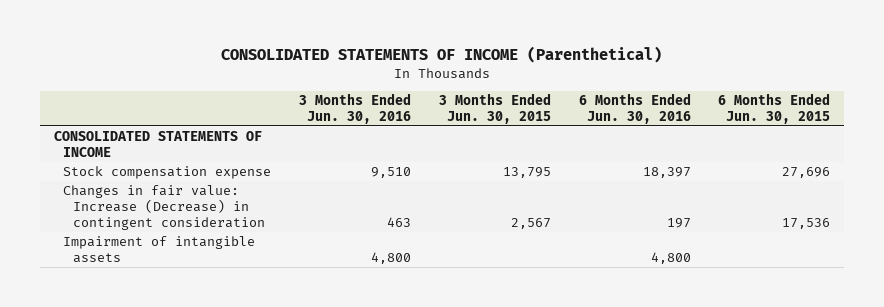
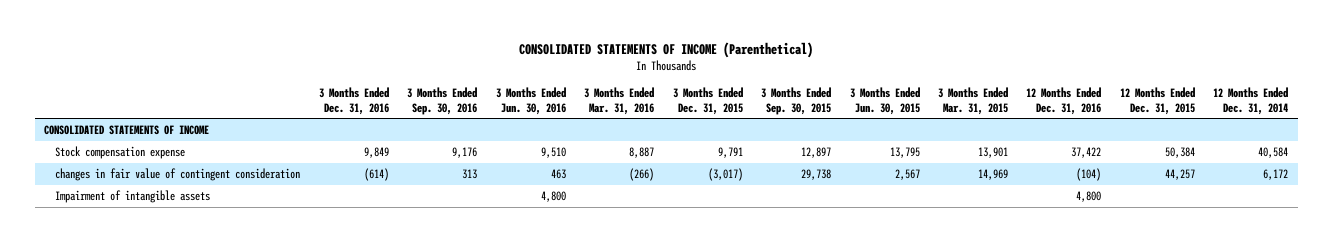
- | 3 Months Ended Jun. 30, 2016 | 3 Months Ended Jun. 30, 2015 | 6 Months Ended Jun. 30, 2016 | 6 Months Ended Jun. 30, 2015
+ | 3 Months Ended Dec. 31, 2016 | 3 Months Ended Sep. 30, 2016 | 3 Months Ended Jun. 30, 2016 | 3 Months Ended Mar. 31, 2016 | 3 Months Ended Dec. 31, 2015 | 3 Months Ended Sep. 30, 2015 | 3 Months Ended Jun. 30, 2015 | 3 Months Ended Mar. 31, 2015 | 12 Months Ended Dec. 31, 2016 | 12 Months Ended Dec. 31, 2015 | 12 Months Ended Dec. 31, 2014
- Changes in fair value: Increase (Decrease) in contingent consideration | 463 | 2,567 | 197 | 17,536
+ changes in fair value of contingent consideration | (614) | 313 | 463 | (266) | (3,017) | 29,738 | 2,567 | 14,969 | (104) | 44,257 | 6,172

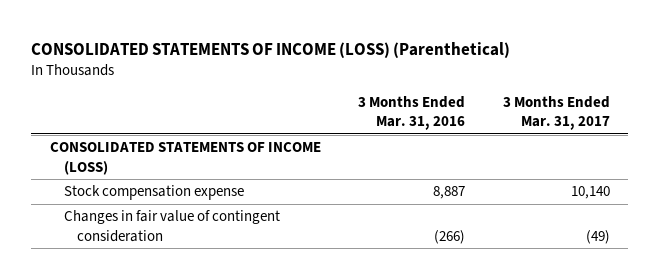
- CONSOLIDATED STATEMENTS OF INCOME (Parenthetical)
+ CONSOLIDATED STATEMENTS OF INCOME (LOSS) (Parenthetical)
- | 3 Months Ended Dec. 31, 2016 | 3 Months Ended Sep. 30, 2016 | 3 Months Ended Jun. 30, 2016 | 3 Months Ended Mar. 31, 2016 | 3 Months Ended Dec. 31, 2015 | 3 Months Ended Sep. 30, 2015 | 3 Months Ended Jun. 30, 2015 | 3 Months Ended Mar. 31, 2015 | 12 Months Ended Dec. 31, 2016 | 12 Months Ended Dec. 31, 2015 | 12 Months Ended Dec. 31, 2014
+ | 3 Months Ended Mar. 31, 2016 | 3 Months Ended Mar. 31, 2017
- CONSOLIDATED STATEMENTS OF INCOME
+ CONSOLIDATED STATEMENTS OF INCOME (LOSS)
- changes in fair value of contingent consideration | (614) | 313 | 463 | (266) | (3,017) | 29,738 | 2,567 | 14,969 | (104) | 44,257 | 6,172
- Impairment of intangible assets | | | 4,800 | | | | | | 4,800 | |
+ Changes in fair value of contingent consideration | (266) | (49)

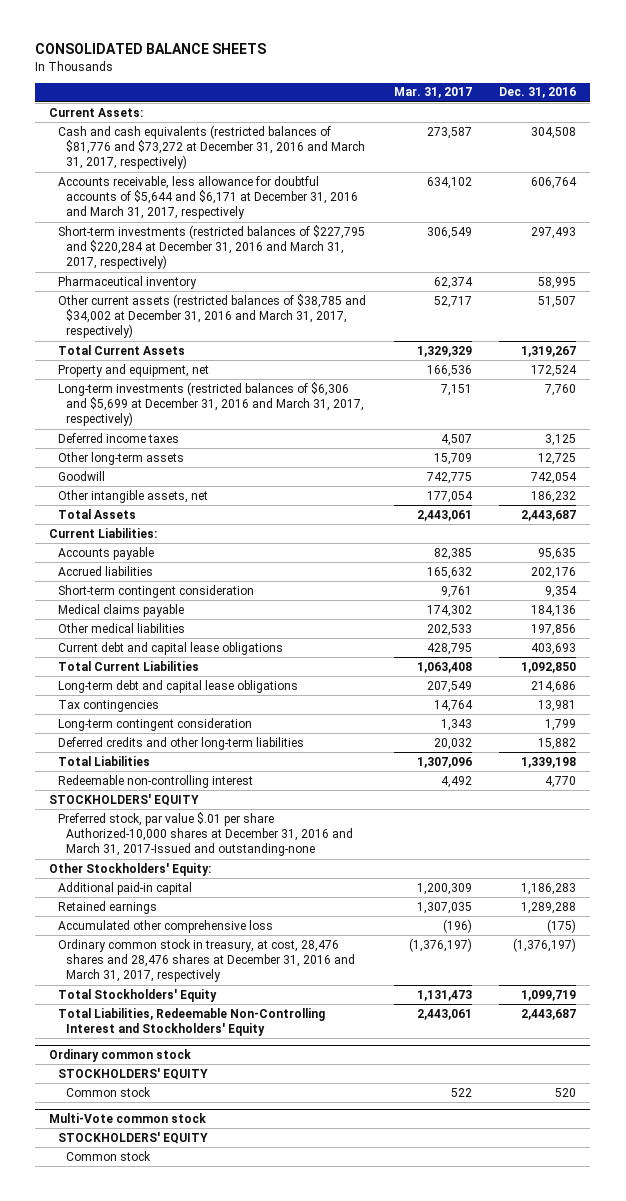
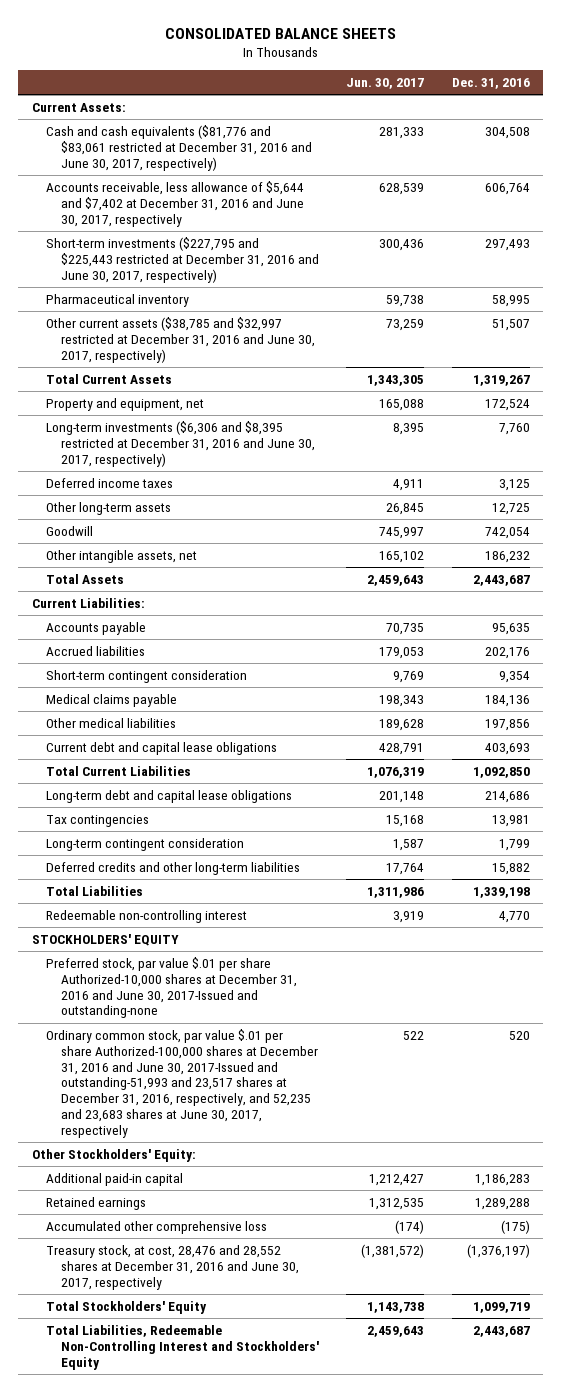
- | Mar. 31, 2017 | Dec. 31, 2016
+ | Jun. 30, 2017 | Dec. 31, 2016
- Cash and cash equivalents (restricted balances of $81,776 and $73,272 at December 31, 2016 and March 31, 2017, respectively) | 273,587 | 304,508
- Accounts receivable, less allowance for doubtful accounts of $5,644 and $6,171 at December 31, 2016 and March 31, 2017, respectively | 634,102 | 606,764
- Short-term investments (restricted balances of $227,795 and $220,284 at December 31, 2016 and March 31, 2017, respectively) | 306,549 | 297,493
+ Cash and cash equivalents ($81,776 and $83,061 restricted at December 31, 2016 and June 30, 2017, respectively) | 281,333 | 304,508
+ Accounts receivable, less allowance of $5,644 and $7,402 at December 31, 2016 and June 30, 2017, respectively | 628,539 | 606,764
+ Short-term investments ($227,795 and $225,443 restricted at December 31, 2016 and June 30, 2017, respectively) | 300,436 | 297,493
- Other current assets (restricted balances of $38,785 and $34,002 at December 31, 2016 and March 31, 2017, respectively) | 52,717 | 51,507
+ Other current assets ($38,785 and $32,997 restricted at December 31, 2016 and June 30, 2017, respectively) | 73,259 | 51,507
- Long-term investments (restricted balances of $6,306 and $5,699 at December 31, 2016 and March 31, 2017, respectively) | 7,151 | 7,760
+ Long-term investments ($6,306 and $8,395 restricted at December 31, 2016 and June 30, 2017, respectively) | 8,395 | 7,760
- Preferred stock, par value $.01 per share Authorized-10,000 shares at December 31, 2016 and March 31, 2017-Issued and outstanding-none
+ Preferred stock, par value $.01 per share Authorized-10,000 shares at December 31, 2016 and June 30, 2017-Issued and outstanding-none
+ Ordinary common stock, par value $.01 per share Authorized-100,000 shares at December 31, 2016 and June 30, 2017-Issued and outstanding-51,993 and 23,517 shares at December 31, 2016, respectively, and 52,235 and 23,683 shares at June 30, 2017, respectively | 522 | 520
- Ordinary common stock in treasury, at cost, 28,476 shares and 28,476 shares at December 31, 2016 and March 31, 2017, respectively | (1,376,197) | (1,376,197)
+ Treasury stock, at cost, 28,476 and 28,552 shares at December 31, 2016 and June 30, 2017, respectively | (1,381,572) | (1,376,197)
- Ordinary common stock
- STOCKHOLDERS' EQUITY
- Common stock | 522 | 520
- Multi-Vote common stock
- STOCKHOLDERS' EQUITY
- Common stock

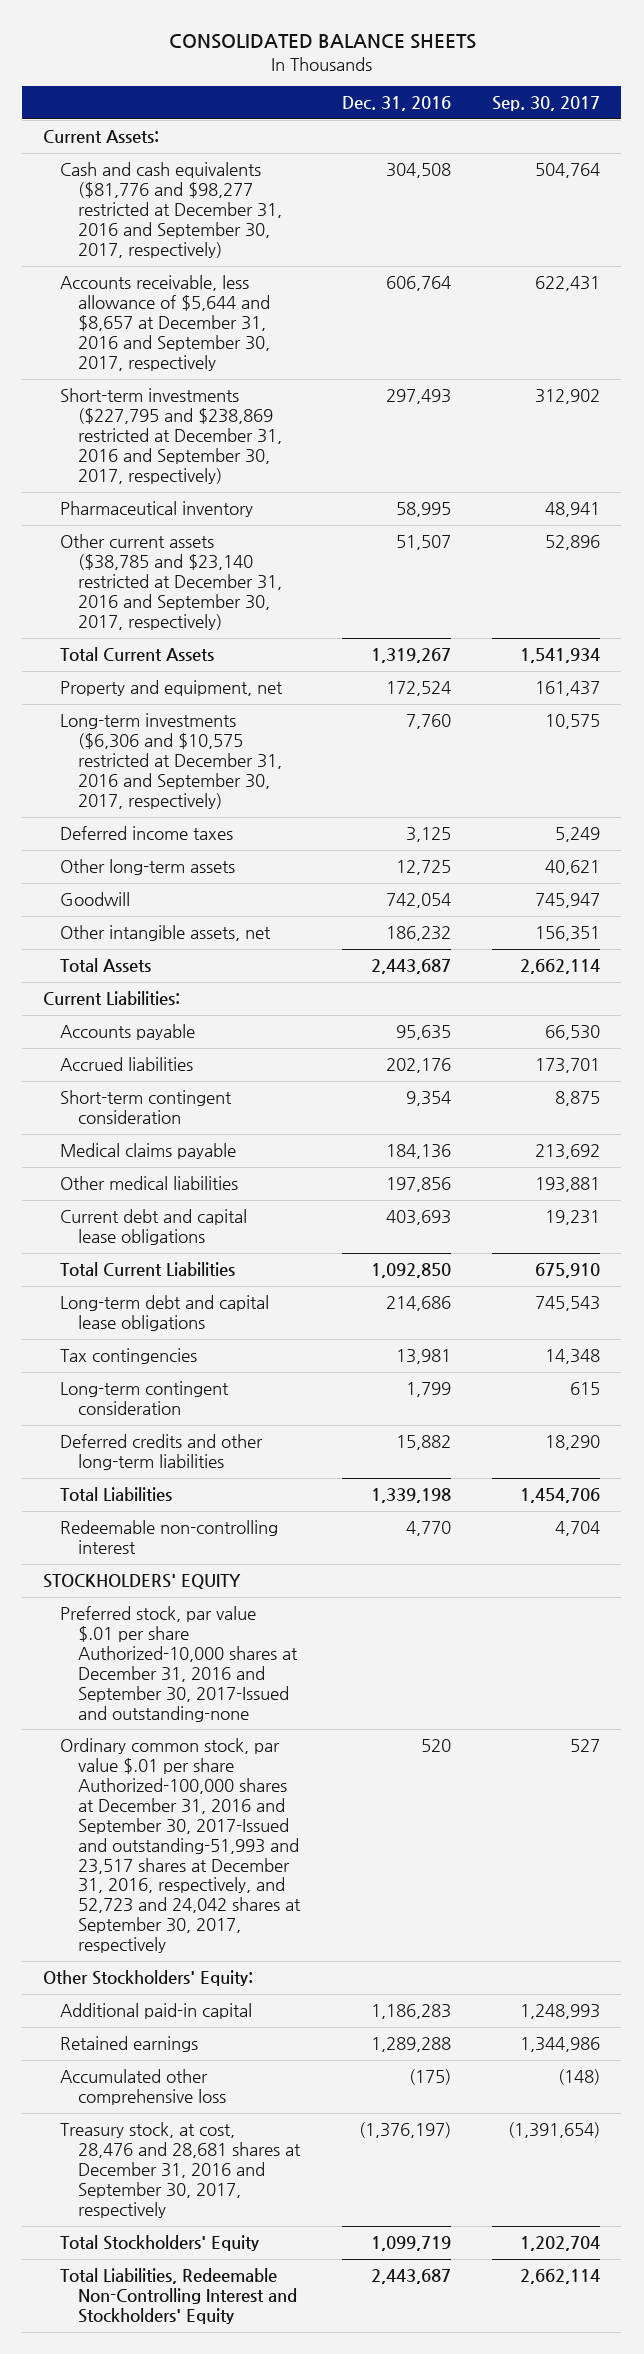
- | Jun. 30, 2017 | Dec. 31, 2016
+ | Dec. 31, 2016 | Sep. 30, 2017
- Cash and cash equivalents ($81,776 and $83,061 restricted at December 31, 2016 and June 30, 2017, respectively) | 281,333 | 304,508
- Accounts receivable, less allowance of $5,644 and $7,402 at December 31, 2016 and June 30, 2017, respectively | 628,539 | 606,764
- Short-term investments ($227,795 and $225,443 restricted at December 31, 2016 and June 30, 2017, respectively) | 300,436 | 297,493
+ Cash and cash equivalents ($81,776 and $98,277 restricted at December 31, 2016 and September 30, 2017, respectively) | 304,508 | 504,764
+ Accounts receivable, less allowance of $5,644 and $8,657 at December 31, 2016 and September 30, 2017, respectively | 606,764 | 622,431
+ Short-term investments ($227,795 and $238,869 restricted at December 31, 2016 and September 30, 2017, respectively) | 297,493 | 312,902
- Other current assets ($38,785 and $32,997 restricted at December 31, 2016 and June 30, 2017, respectively) | 73,259 | 51,507
+ Other current assets ($38,785 and $23,140 restricted at December 31, 2016 and September 30, 2017, respectively) | 51,507 | 52,896
- Long-term investments ($6,306 and $8,395 restricted at December 31, 2016 and June 30, 2017, respectively) | 8,395 | 7,760
+ Long-term investments ($6,306 and $10,575 restricted at December 31, 2016 and September 30, 2017, respectively) | 7,760 | 10,575
- Preferred stock, par value $.01 per share Authorized-10,000 shares at December 31, 2016 and June 30, 2017-Issued and outstanding-none
- Ordinary common stock, par value $.01 per share Authorized-100,000 shares at December 31, 2016 and June 30, 2017-Issued and outstanding-51,993 and 23,517 shares at December 31, 2016, respectively, and 52,235 and 23,683 shares at June 30, 2017, respectively | 522 | 520
+ Preferred stock, par value $.01 per share Authorized-10,000 shares at December 31, 2016 and September 30, 2017-Issued and outstanding-none
+ Ordinary common stock, par value $.01 per share Authorized-100,000 shares at December 31, 2016 and September 30, 2017-Issued and outstanding-51,993 and 23,517 shares at December 31, 2016, respectively, and 52,723 and 24,042 shares at September 30, 2017, respectively | 520 | 527
- Treasury stock, at cost, 28,476 and 28,552 shares at December 31, 2016 and June 30, 2017, respectively | (1,381,572) | (1,376,197)
+ Treasury stock, at cost, 28,476 and 28,681 shares at December 31, 2016 and September 30, 2017, respectively | (1,376,197) | (1,391,654)

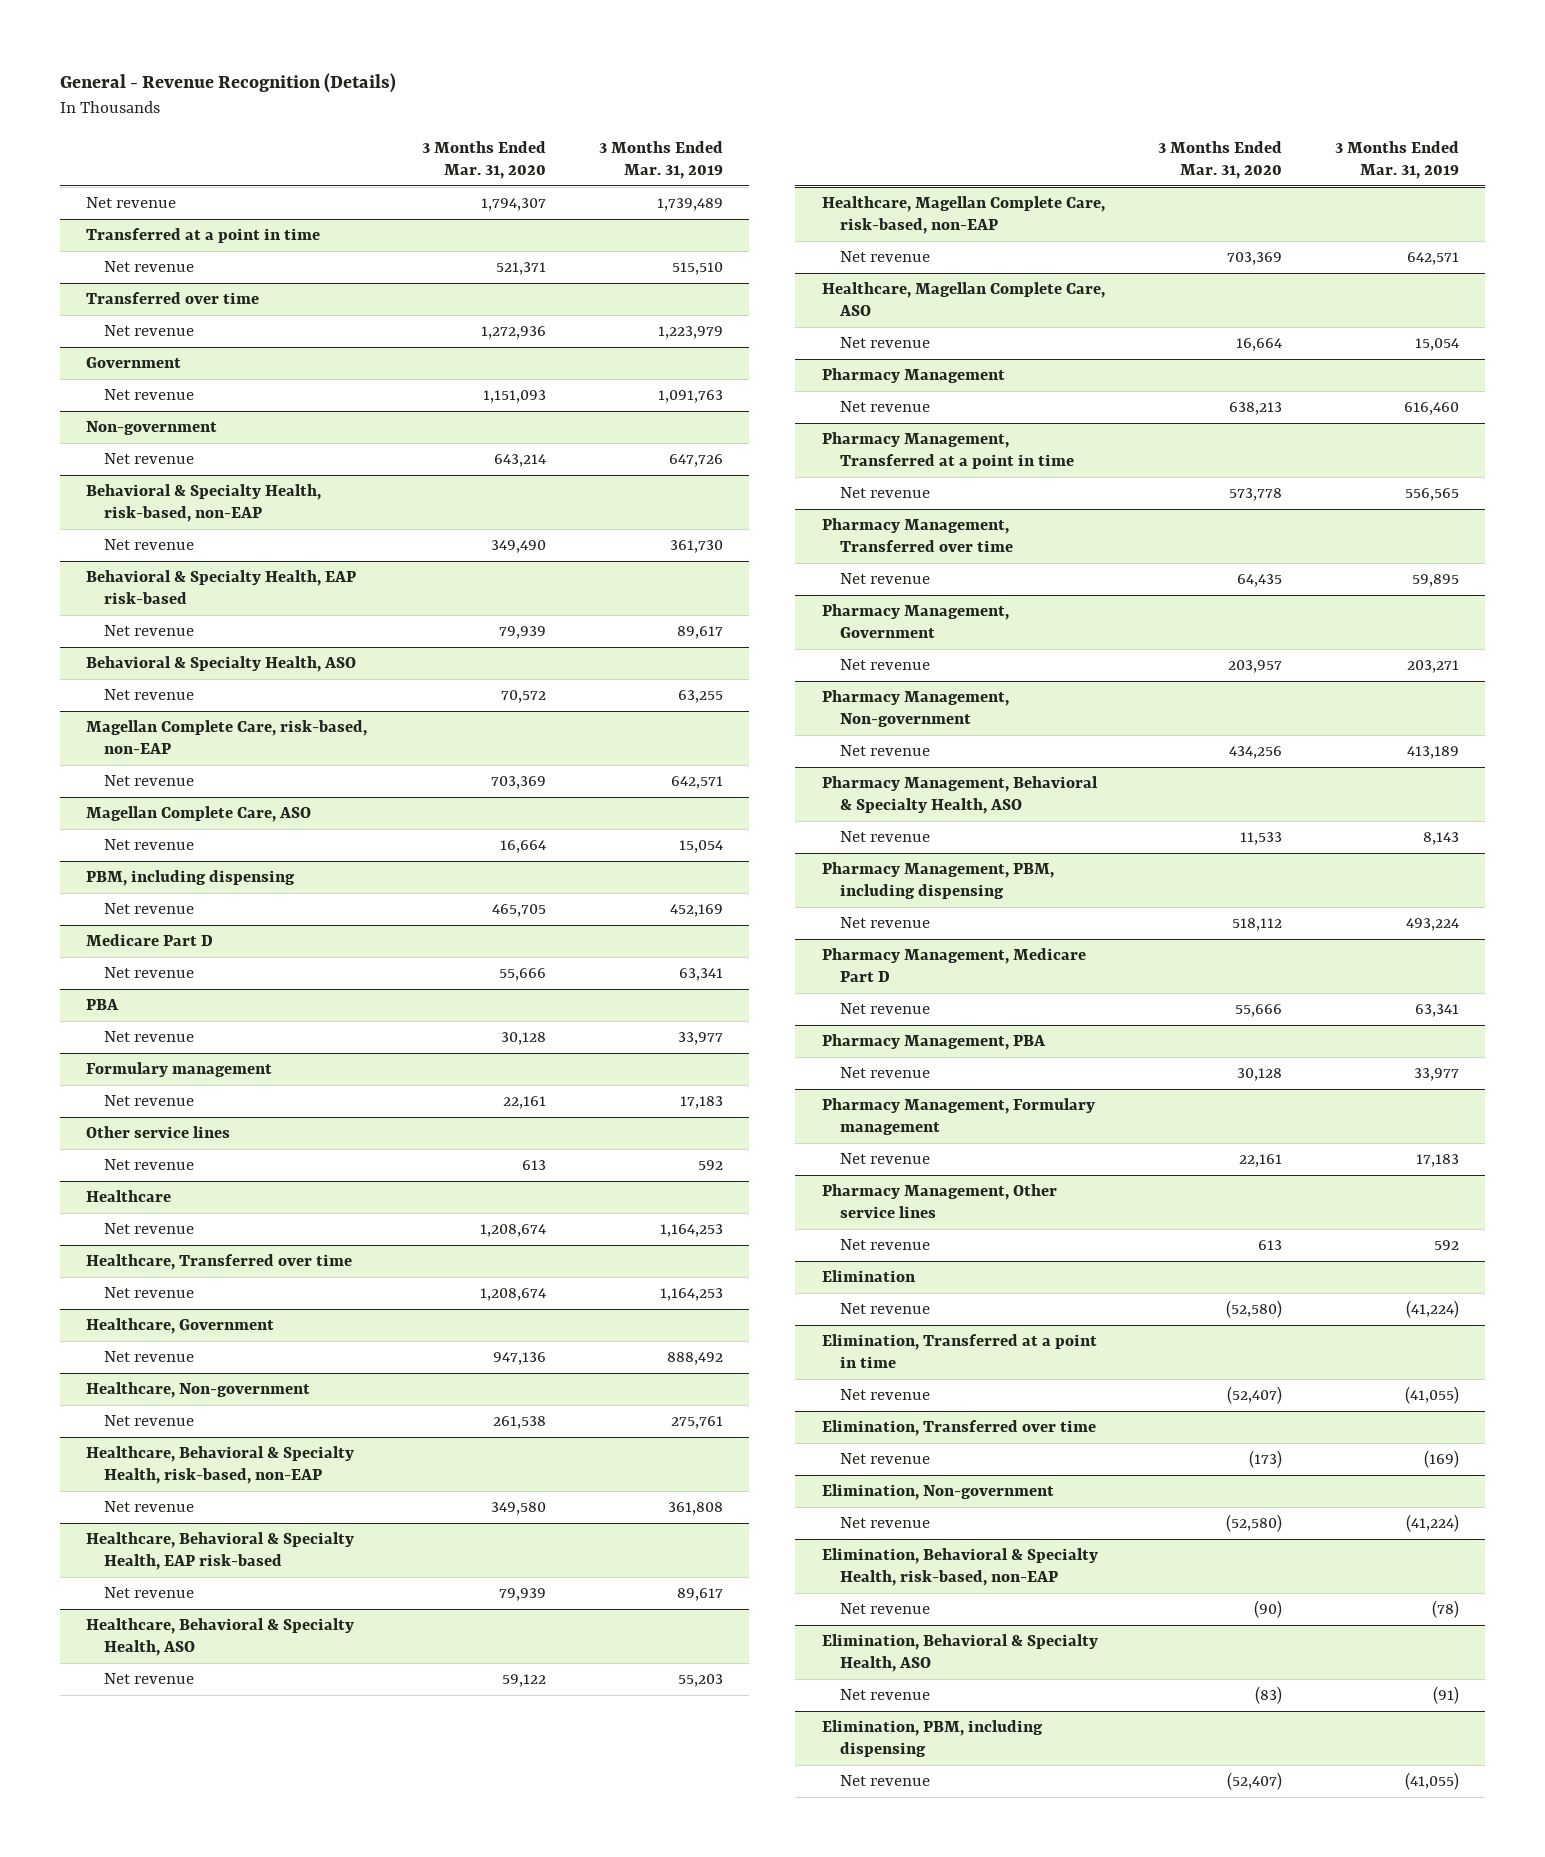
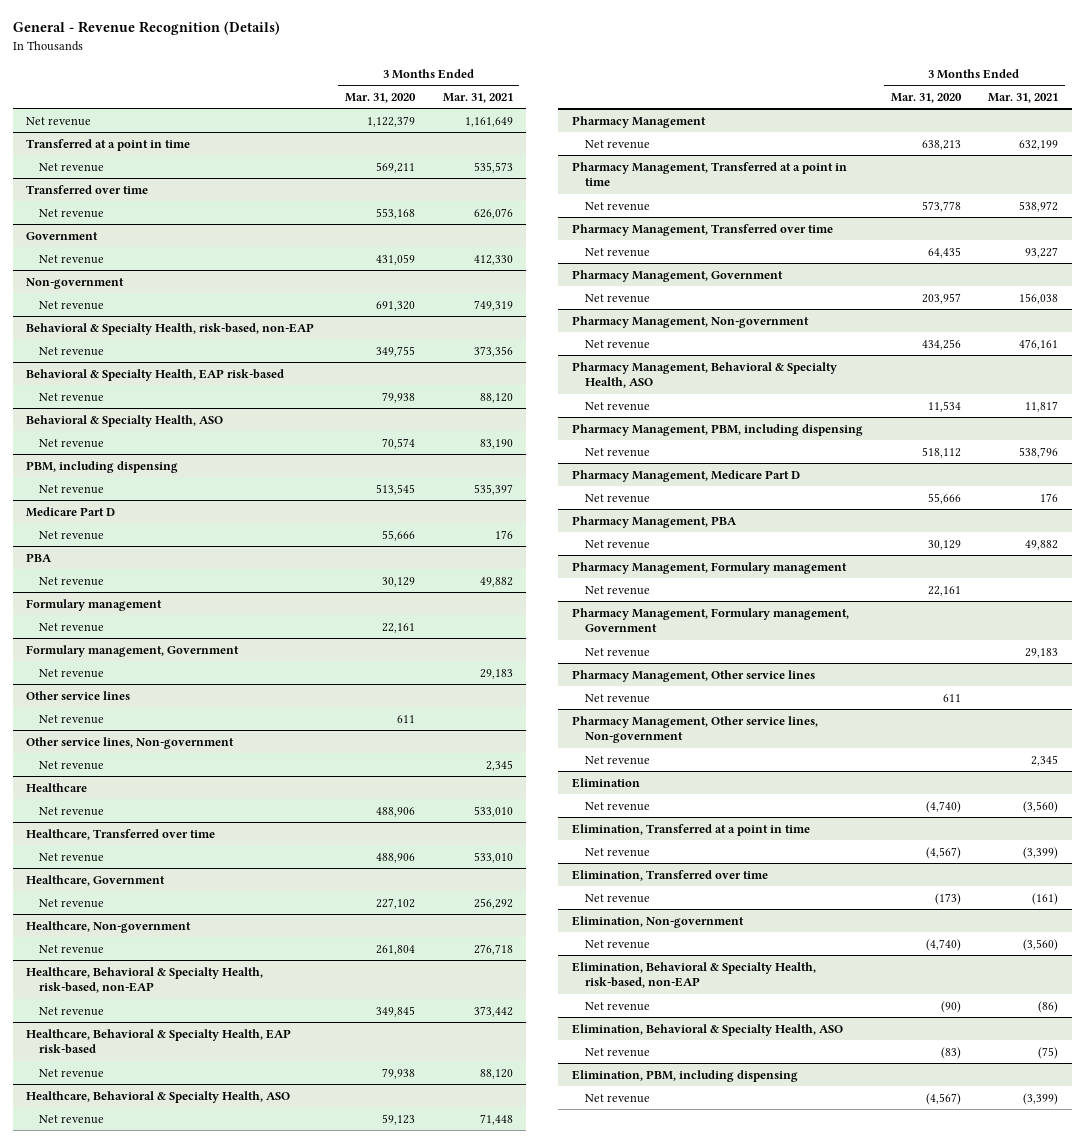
- | 3 Months Ended Mar. 31, 2020 | 3 Months Ended Mar. 31, 2019
+ | 3 Months Ended Mar. 31, 2020 | 3 Months Ended Mar. 31, 2021
- Net revenue | 1,794,307 | 1,739,489
+ Net revenue | 1,122,379 | 1,161,649
@ Transferred at a point in time
- Net revenue | 521,371 | 515,510
+ Net revenue | 569,211 | 535,573
@ Transferred over time
- Net revenue | 1,272,936 | 1,223,979
+ Net revenue | 553,168 | 626,076
@ Government
- Net revenue | 1,151,093 | 1,091,763
+ Net revenue | 431,059 | 412,330
@ Non-government
- Net revenue | 643,214 | 647,726
+ Net revenue | 691,320 | 749,319
@ Behavioral & Specialty Health, risk-based, non-EAP
- Net revenue | 349,490 | 361,730
+ Net revenue | 349,755 | 373,356
@ Behavioral & Specialty Health, EAP risk-based
- Net revenue | 79,939 | 89,617
+ Net revenue | 79,938 | 88,120
@ Behavioral & Specialty Health, ASO
- Net revenue | 70,572 | 63,255
- Magellan Complete Care, risk-based, non-EAP
- Net revenue | 703,369 | 642,571
- Magellan Complete Care, ASO
- Net revenue | 16,664 | 15,054
@ Behavioral & Specialty Health, ASO
+ Net revenue | 70,574 | 83,190
@ PBM, including dispensing
- Net revenue | 465,705 | 452,169
+ Net revenue | 513,545 | 535,397
@ PBA
- Net revenue | 30,128 | 33,977
+ Net revenue | 30,129 | 49,882
+ Formulary management, Government
+ Net revenue | | 29,183
@ Other service lines
- Net revenue | 613 | 592
+ Net revenue | 611 |
+ Other service lines, Non-government
+ Net revenue | | 2,345
@ Healthcare
- Net revenue | 1,208,674 | 1,164,253
+ Net revenue | 488,906 | 533,010
@ Healthcare, Transferred over time
- Net revenue | 1,208,674 | 1,164,253
+ Net revenue | 488,906 | 533,010
@ Healthcare, Government
- Net revenue | 947,136 | 888,492
+ Net revenue | 227,102 | 256,292
@ Healthcare, Non-government
- Net revenue | 261,538 | 275,761
+ Net revenue | 261,804 | 276,718
@ Healthcare, Behavioral & Specialty Health, risk-based, non-EAP
- Net revenue | 349,580 | 361,808
+ Net revenue | 349,845 | 373,442
@ Healthcare, Behavioral & Specialty Health, EAP risk-based
- Net revenue | 79,939 | 89,617
+ Net revenue | 79,938 | 88,120
@ Healthcare, Behavioral & Specialty Health, ASO
- Net revenue | 59,122 | 55,203
- Healthcare, Magellan Complete Care, risk-based, non-EAP
- Net revenue | 703,369 | 642,571
- Healthcare, Magellan Complete Care, ASO
- Net revenue | 16,664 | 15,054
@ Healthcare, Behavioral & Specialty Health, ASO
+ Net revenue | 59,123 | 71,448
@ Pharmacy Management, Behavioral & Specialty Health, ASO
- Net revenue | 11,533 | 8,143
+ Net revenue | 11,534 | 11,817
@ Pharmacy Management, PBA
- Net revenue | 30,128 | 33,977
+ Net revenue | 30,129 | 49,882
+ Pharmacy Management, Formulary management, Government
+ Net revenue | | 29,183
@ Pharmacy Management, Other service lines
- Net revenue | 613 | 592
+ Net revenue | 611 |
+ Pharmacy Management, Other service lines, Non-government
+ Net revenue | | 2,345
@ Elimination
- Net revenue | (52,580) | (41,224)
+ Net revenue | (4,740) | (3,560)
@ Elimination, Transferred at a point in time
- Net revenue | (52,407) | (41,055)
+ Net revenue | (4,567) | (3,399)
@ Elimination, Non-government
- Net revenue | (52,580) | (41,224)
+ Net revenue | (4,740) | (3,560)
@ Elimination, PBM, including dispensing
- Net revenue | (52,407) | (41,055)
+ Net revenue | (4,567) | (3,399)

